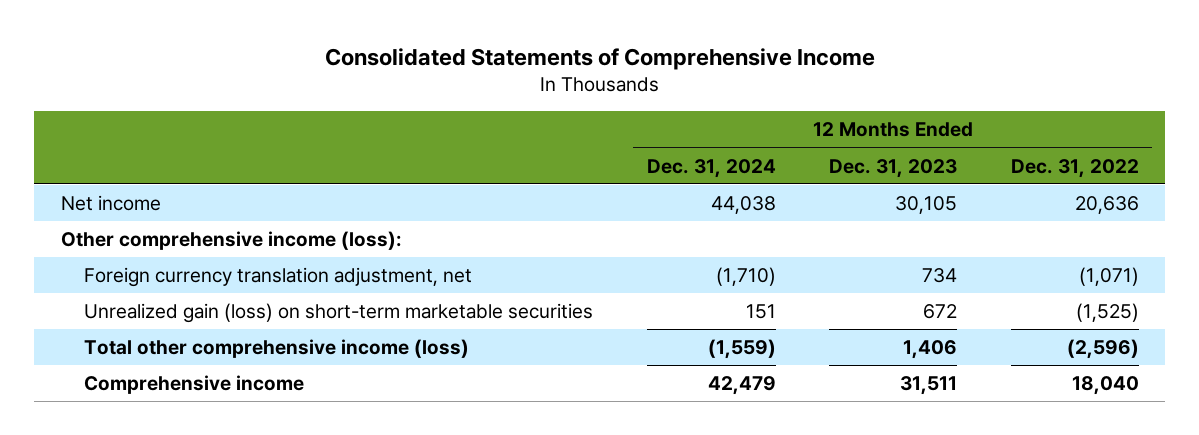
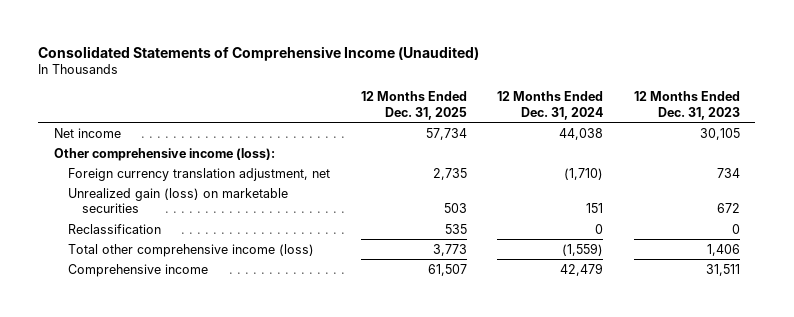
- Consolidated Statements of Comprehensive Income
+ Consolidated Statements of Comprehensive Income (Unaudited)
- | 12 Months Ended Dec. 31, 2024 | 12 Months Ended Dec. 31, 2023 | 12 Months Ended Dec. 31, 2022
+ | 12 Months Ended Dec. 31, 2025 | 12 Months Ended Dec. 31, 2024 | 12 Months Ended Dec. 31, 2023
- Unrealized gain (loss) on short-term marketable securities | 151 | 672 | (1,525)
+ Unrealized gain (loss) on marketable securities | 503 | 151 | 672
+ Reclassification | 535 | 0 | 0

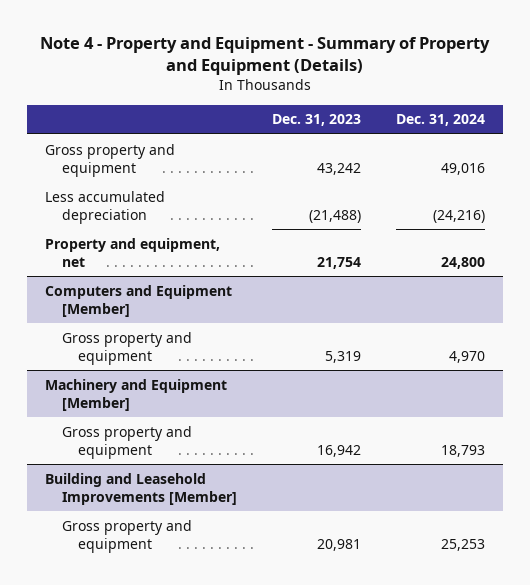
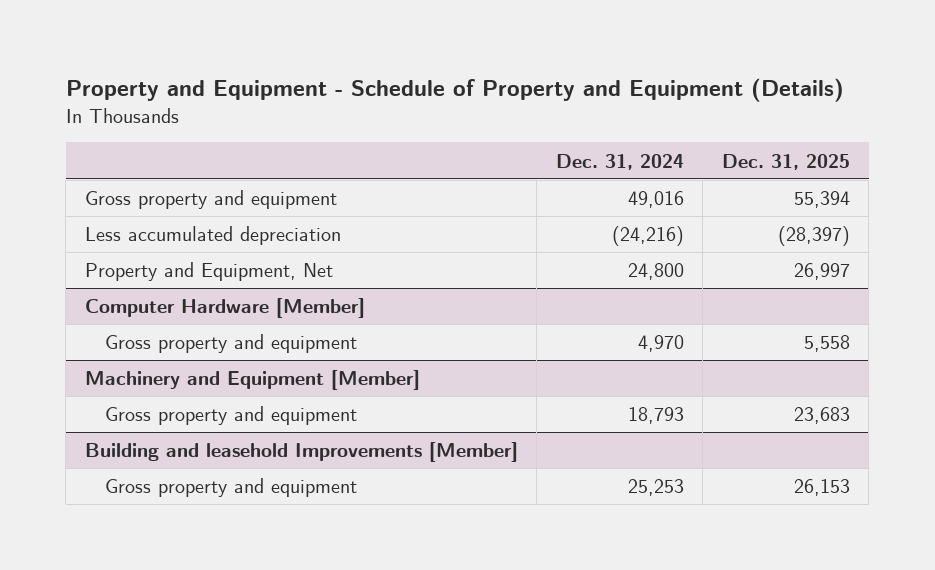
- Note 4 - Property and Equipment - Summary of Property and Equipment (Details)
+ Property and Equipment - Schedule of Property and Equipment (Details)
- | Dec. 31, 2023 | Dec. 31, 2024
+ | Dec. 31, 2024 | Dec. 31, 2025
- Property and equipment, net | 21,754 | 24,800
- Computers and Equipment [Member]
+ Property and Equipment, Net | 24,800 | 26,997
+ Computer Hardware [Member]
- Building and Leasehold Improvements [Member]
+ Building and leasehold Improvements [Member]

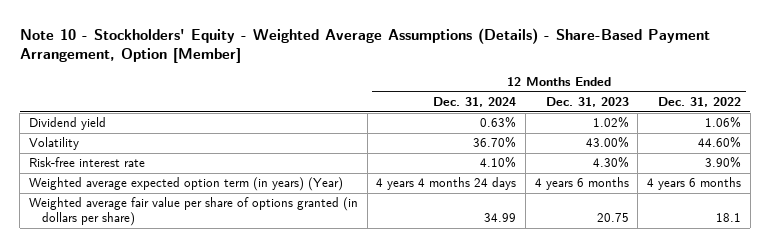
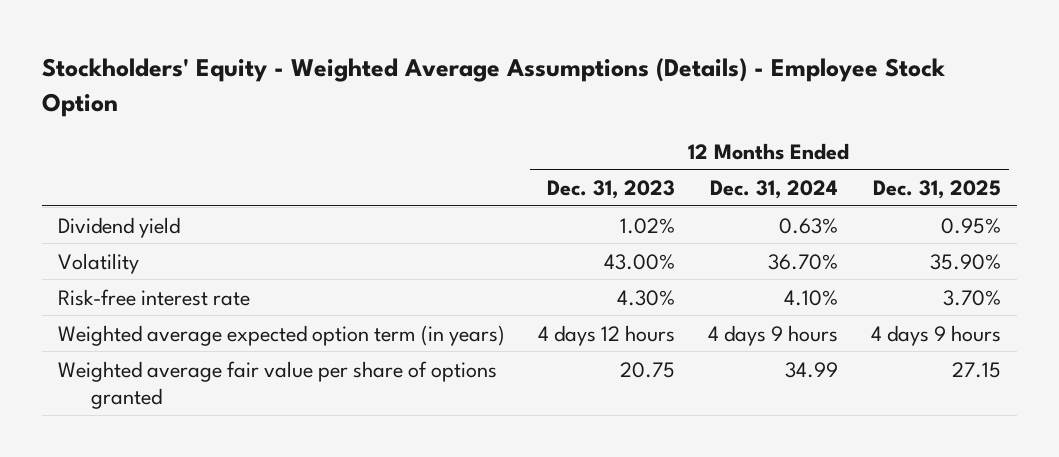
- Note 10 - Stockholders' Equity - Weighted Average Assumptions (Details) - Share-Based Payment Arrangement, Option [Member]
+ Stockholders' Equity - Weighted Average Assumptions (Details) - Employee Stock Option
- | 12 Months Ended Dec. 31, 2024 | 12 Months Ended Dec. 31, 2023 | 12 Months Ended Dec. 31, 2022
+ | 12 Months Ended Dec. 31, 2023 | 12 Months Ended Dec. 31, 2024 | 12 Months Ended Dec. 31, 2025
- Weighted average expected option term (in years) (Year) | 4 years 4 months 24 days | 4 years 6 months | 4 years 6 months
- Weighted average fair value per share of options granted (in dollars per share) | 34.99 | 20.75 | 18.1
+ Weighted average expected option term (in years) | 4 days 12 hours | 4 days 9 hours | 4 days 9 hours
+ Weighted average fair value per share of options granted | 20.75 | 34.99 | 27.15

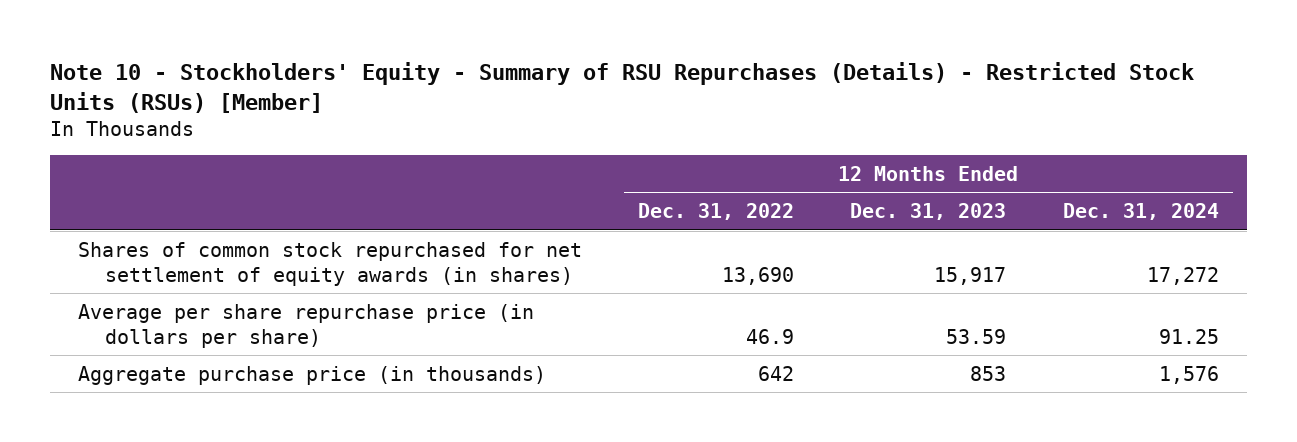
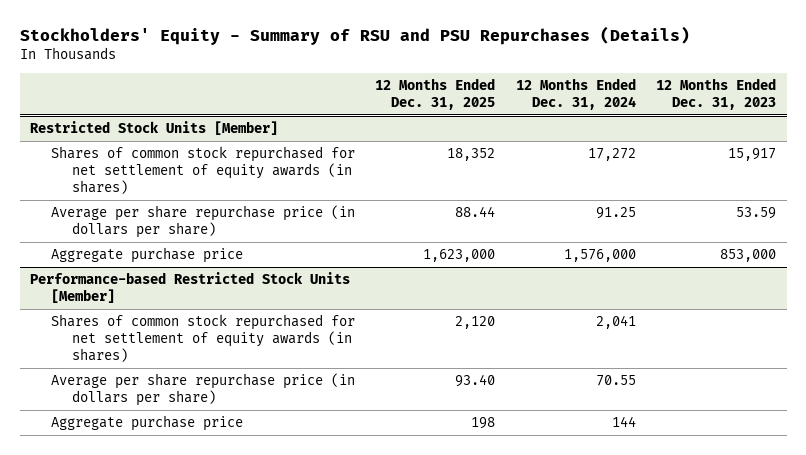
- Note 10 - Stockholders' Equity - Summary of RSU Repurchases (Details) - Restricted Stock Units (RSUs) [Member]
+ Stockholders' Equity - Summary of RSU and PSU Repurchases (Details)
- | 12 Months Ended Dec. 31, 2022 | 12 Months Ended Dec. 31, 2023 | 12 Months Ended Dec. 31, 2024
+ | 12 Months Ended Dec. 31, 2025 | 12 Months Ended Dec. 31, 2024 | 12 Months Ended Dec. 31, 2023
+ Restricted Stock Units [Member]
- Aggregate purchase price (in thousands) | 642 | 853 | 1,576
+ Aggregate purchase price | 1,623,000 | 1,576,000 | 853,000
+ Performance-based Restricted Stock Units [Member]
+ Shares of common stock repurchased for net settlement of equity awards (in shares) | 2,120 | 2,041 |
+ Average per share repurchase price (in dollars per share) | 93.40 | 70.55 |
+ Aggregate purchase price | 198 | 144 |

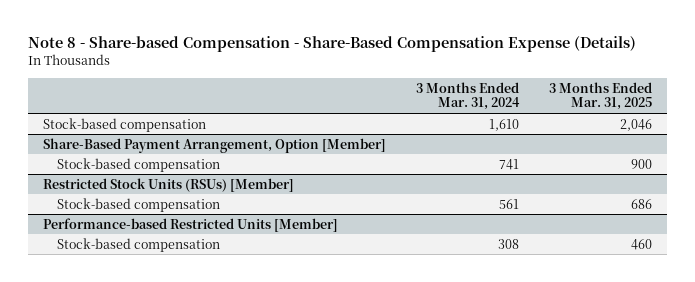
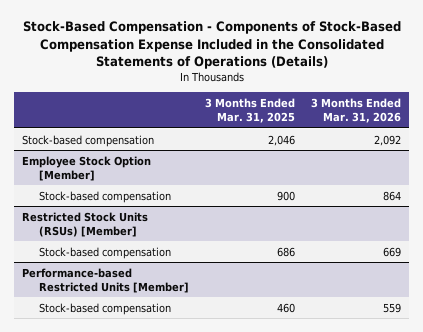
- Note 8 - Share-based Compensation - Share-Based Compensation Expense (Details)
+ Stock-Based Compensation - Components of Stock-Based Compensation Expense Included in the Consolidated Statements of Operations (Details)
- | 3 Months Ended Mar. 31, 2024 | 3 Months Ended Mar. 31, 2025
+ | 3 Months Ended Mar. 31, 2025 | 3 Months Ended Mar. 31, 2026
- Share-Based Payment Arrangement, Option [Member]
+ Employee Stock Option [Member]

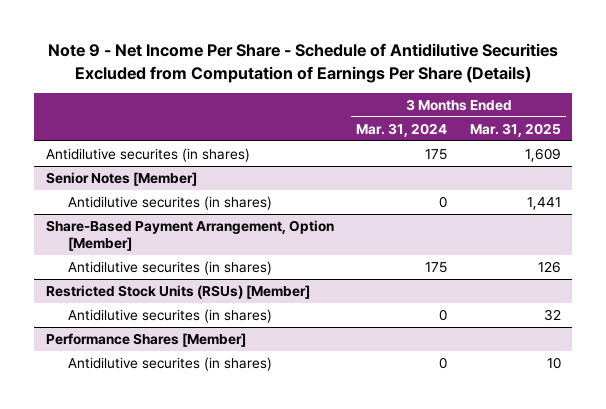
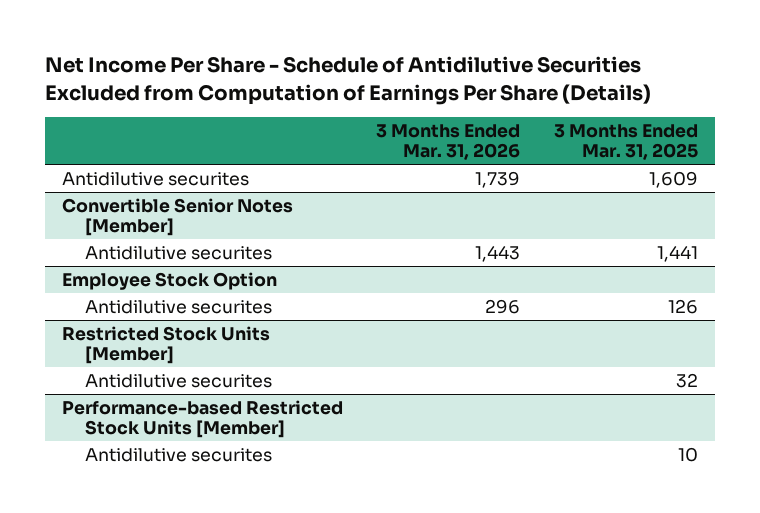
- Note 9 - Net Income Per Share - Schedule of Antidilutive Securities Excluded from Computation of Earnings Per Share (Details)
+ Net Income Per Share - Schedule of Antidilutive Securities Excluded from Computation of Earnings Per Share (Details)
- | 3 Months Ended Mar. 31, 2024 | 3 Months Ended Mar. 31, 2025
+ | 3 Months Ended Mar. 31, 2026 | 3 Months Ended Mar. 31, 2025
- Antidilutive securites (in shares) | 175 | 1,609
- Senior Notes [Member]
- Antidilutive securites (in shares) | 0 | 1,441
- Share-Based Payment Arrangement, Option [Member]
- Antidilutive securites (in shares) | 175 | 126
- Restricted Stock Units (RSUs) [Member]
- Antidilutive securites (in shares) | 0 | 32
- Performance Shares [Member]
- Antidilutive securites (in shares) | 0 | 10
+ Antidilutive securites | 1,739 | 1,609
+ Convertible Senior Notes [Member]
+ Antidilutive securites | 1,443 | 1,441
+ Employee Stock Option
+ Antidilutive securites | 296 | 126
+ Restricted Stock Units [Member]
+ Antidilutive securites | | 32
+ Performance-based Restricted Stock Units [Member]
+ Antidilutive securites | | 10

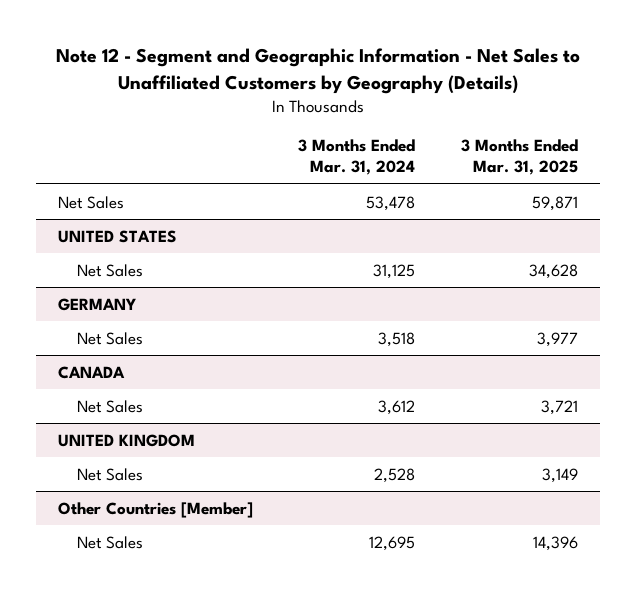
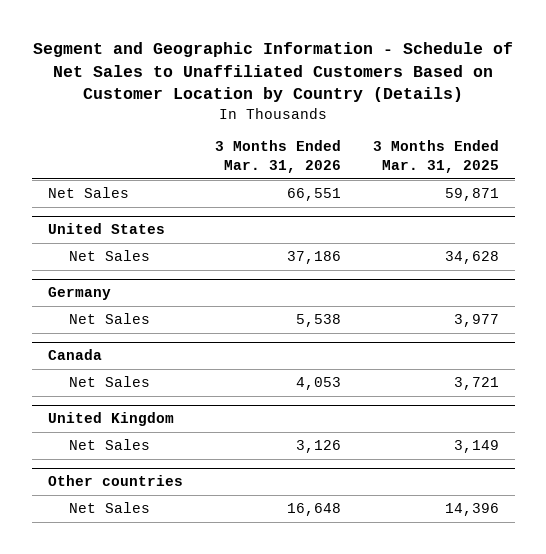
- Note 12 - Segment and Geographic Information - Net Sales to Unaffiliated Customers by Geography (Details)
+ Segment and Geographic Information - Schedule of Net Sales to Unaffiliated Customers Based on Customer Location by Country (Details)
- | 3 Months Ended Mar. 31, 2024 | 3 Months Ended Mar. 31, 2025
+ | 3 Months Ended Mar. 31, 2026 | 3 Months Ended Mar. 31, 2025
- UNITED STATES
+ United States
- GERMANY
+ Germany
- CANADA
+ Canada
- UNITED KINGDOM
+ United Kingdom
- Other Countries [Member]
+ Other countries

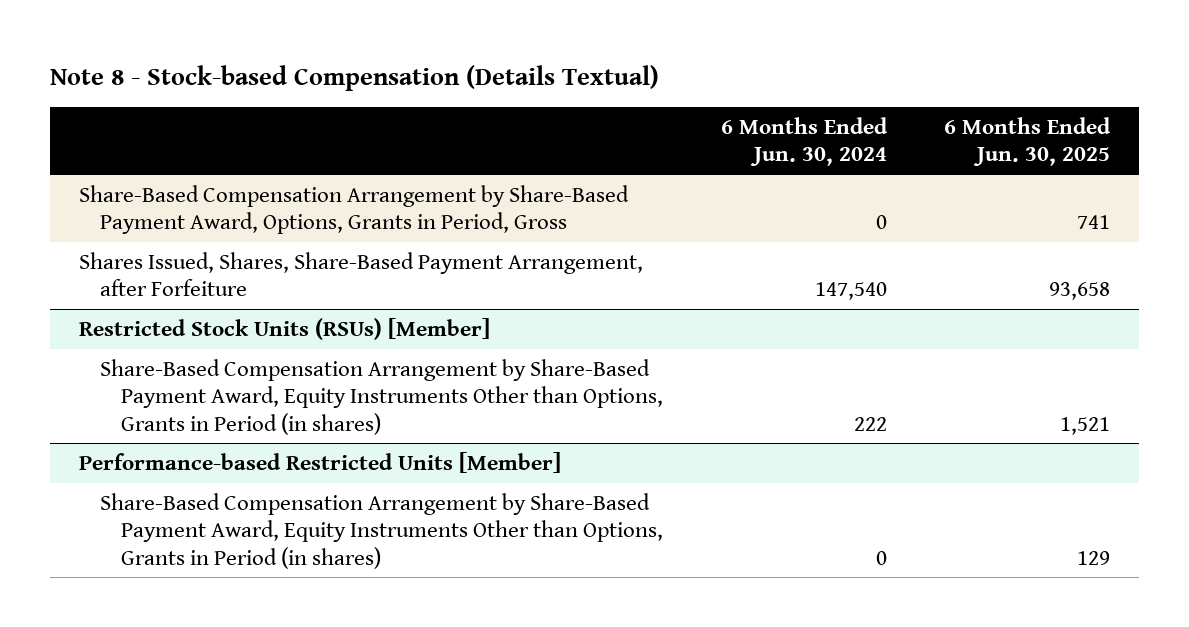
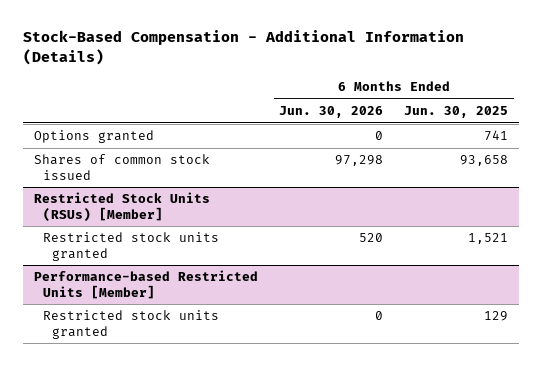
- Note 8 - Stock-based Compensation (Details Textual)
+ Stock-Based Compensation - Additional Information (Details)
- | 6 Months Ended Jun. 30, 2024 | 6 Months Ended Jun. 30, 2025
+ | 6 Months Ended Jun. 30, 2026 | 6 Months Ended Jun. 30, 2025
- Share-Based Compensation Arrangement by Share-Based Payment Award, Options, Grants in Period, Gross | 0 | 741
- Shares Issued, Shares, Share-Based Payment Arrangement, after Forfeiture | 147,540 | 93,658
+ Options granted | 0 | 741
+ Shares of common stock issued | 97,298 | 93,658
@ Restricted Stock Units (RSUs) [Member]
- Share-Based Compensation Arrangement by Share-Based Payment Award, Equity Instruments Other than Options, Grants in Period (in shares) | 222 | 1,521
+ Restricted stock units granted | 520 | 1,521
@ Performance-based Restricted Units [Member]
- Share-Based Compensation Arrangement by Share-Based Payment Award, Equity Instruments Other than Options, Grants in Period (in shares) | 0 | 129
+ Restricted stock units granted | 0 | 129

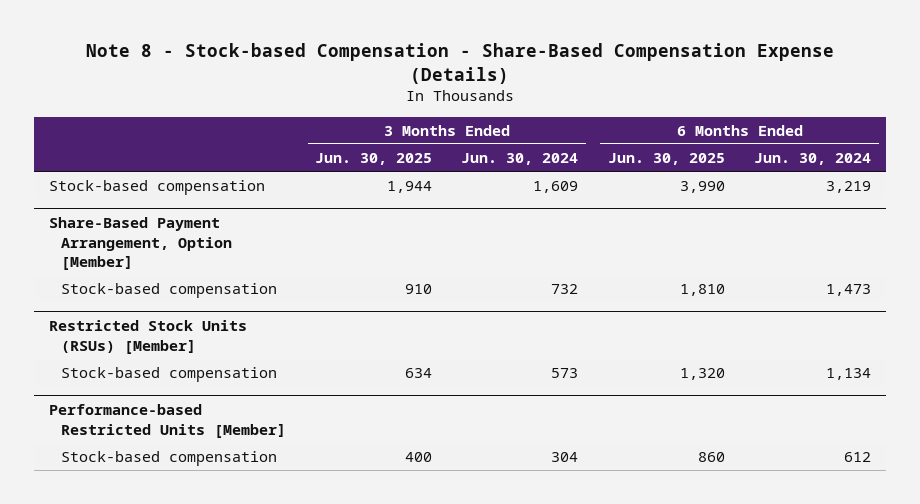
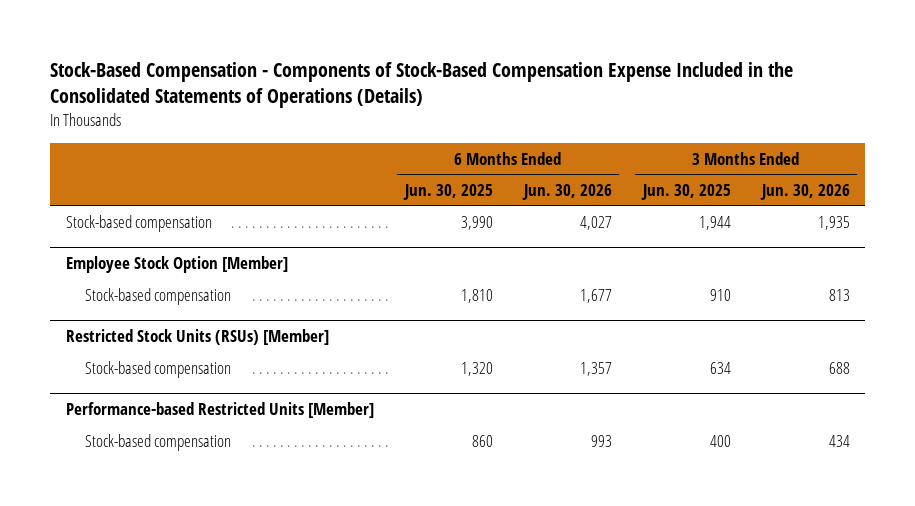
- Note 8 - Stock-based Compensation - Share-Based Compensation Expense (Details)
+ Stock-Based Compensation - Components of Stock-Based Compensation Expense Included in the Consolidated Statements of Operations (Details)
- | 3 Months Ended Jun. 30, 2025 | 3 Months Ended Jun. 30, 2024 | 6 Months Ended Jun. 30, 2025 | 6 Months Ended Jun. 30, 2024
+ | 6 Months Ended Jun. 30, 2025 | 6 Months Ended Jun. 30, 2026 | 3 Months Ended Jun. 30, 2025 | 3 Months Ended Jun. 30, 2026
- Share-Based Payment Arrangement, Option [Member]
+ Employee Stock Option [Member]

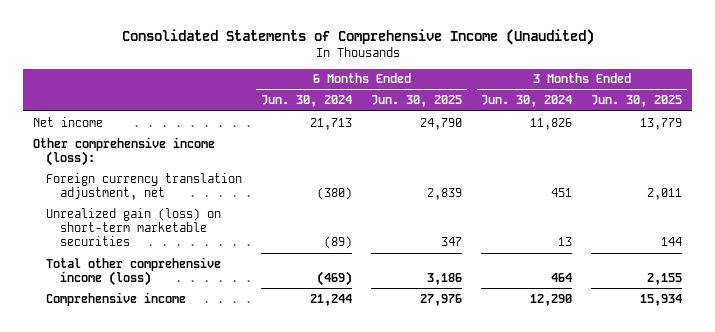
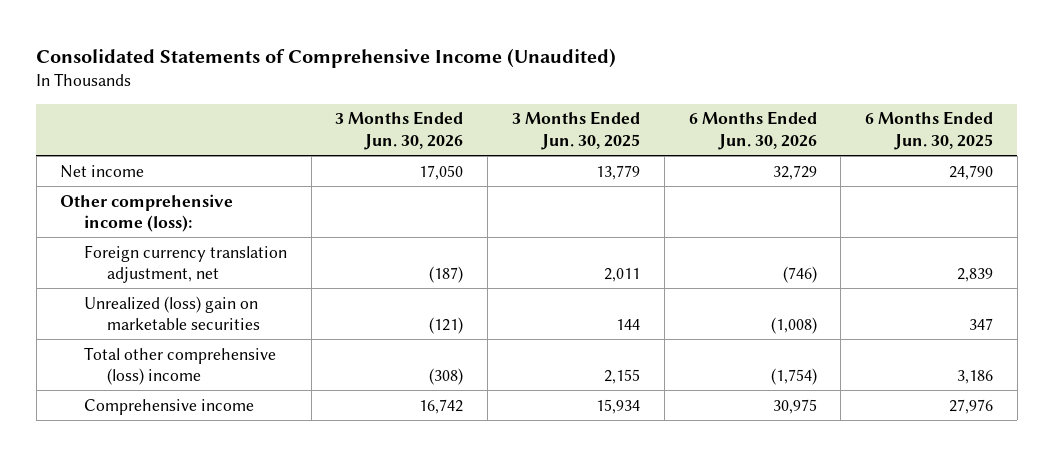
- | 6 Months Ended Jun. 30, 2024 | 6 Months Ended Jun. 30, 2025 | 3 Months Ended Jun. 30, 2024 | 3 Months Ended Jun. 30, 2025
+ | 3 Months Ended Jun. 30, 2026 | 3 Months Ended Jun. 30, 2025 | 6 Months Ended Jun. 30, 2026 | 6 Months Ended Jun. 30, 2025
- Unrealized gain (loss) on short-term marketable securities | (89) | 347 | 13 | 144
- Total other comprehensive income (loss) | (469) | 3,186 | 464 | 2,155
+ Unrealized (loss) gain on marketable securities | (121) | 144 | (1,008) | 347
+ Total other comprehensive (loss) income | (308) | 2,155 | (1,754) | 3,186

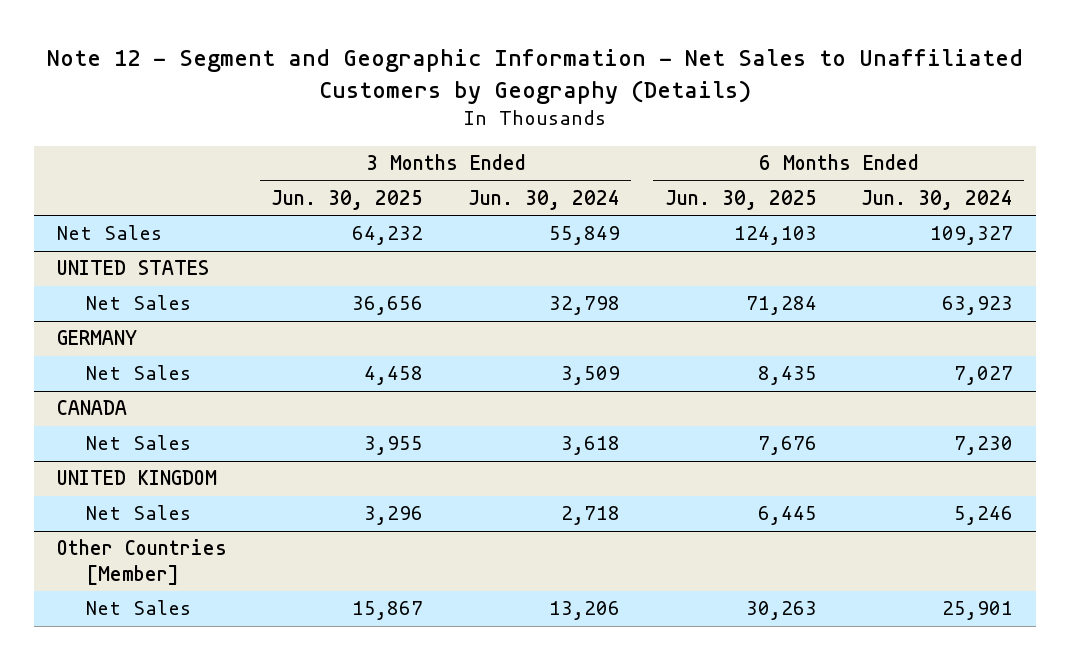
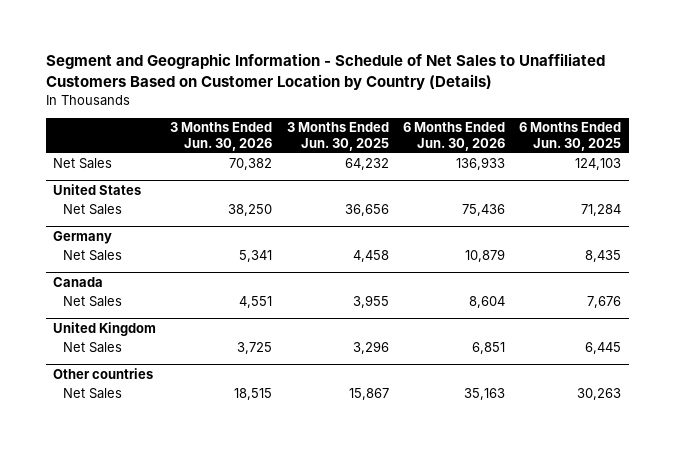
- Note 12 - Segment and Geographic Information - Net Sales to Unaffiliated Customers by Geography (Details)
+ Segment and Geographic Information - Schedule of Net Sales to Unaffiliated Customers Based on Customer Location by Country (Details)
- | 3 Months Ended Jun. 30, 2025 | 3 Months Ended Jun. 30, 2024 | 6 Months Ended Jun. 30, 2025 | 6 Months Ended Jun. 30, 2024
+ | 3 Months Ended Jun. 30, 2026 | 3 Months Ended Jun. 30, 2025 | 6 Months Ended Jun. 30, 2026 | 6 Months Ended Jun. 30, 2025
- UNITED STATES
+ United States
- GERMANY
+ Germany
- CANADA
+ Canada
- UNITED KINGDOM
+ United Kingdom
- Other Countries [Member]
+ Other countries

